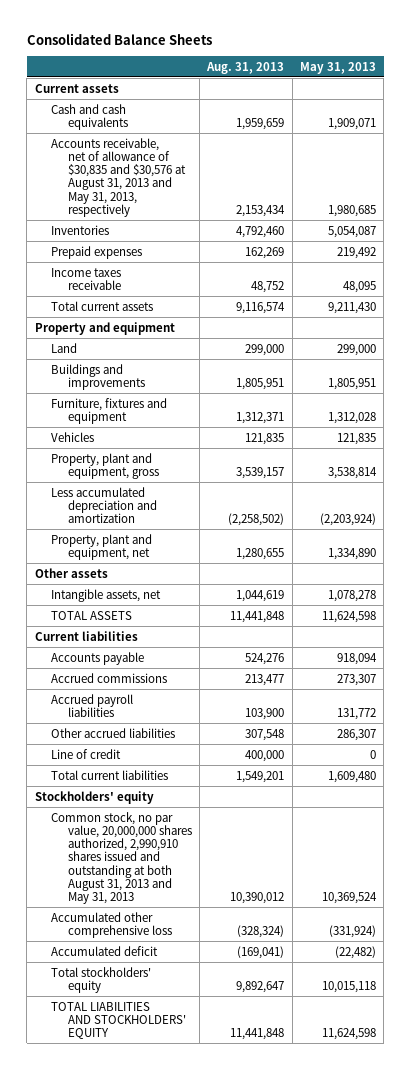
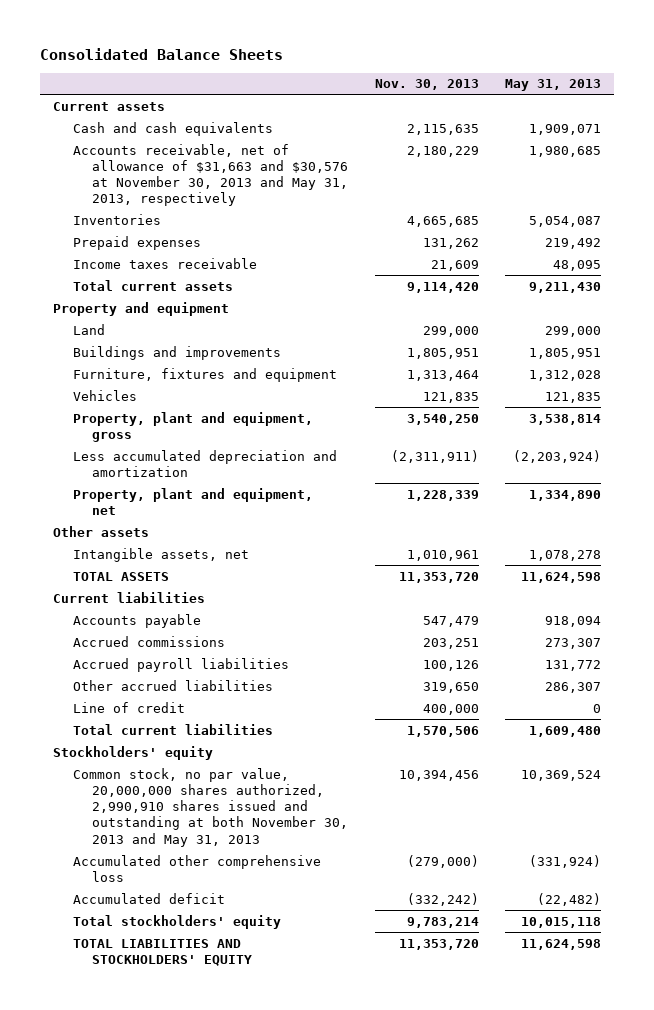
- | Aug. 31, 2013 | May 31, 2013
+ | Nov. 30, 2013 | May 31, 2013
- Accounts receivable, net of allowance of $30,835 and $30,576 at August 31, 2013 and May 31, 2013, respectively | 2,153,434 | 1,980,685
+ Accounts receivable, net of allowance of $31,663 and $30,576 at November 30, 2013 and May 31, 2013, respectively | 2,180,229 | 1,980,685
- Common stock, no par value, 20,000,000 shares authorized, 2,990,910 shares issued and outstanding at both August 31, 2013 and May 31, 2013 | 10,390,012 | 10,369,524
+ Common stock, no par value, 20,000,000 shares authorized, 2,990,910 shares issued and outstanding at both November 30, 2013 and May 31, 2013 | 10,394,456 | 10,369,524

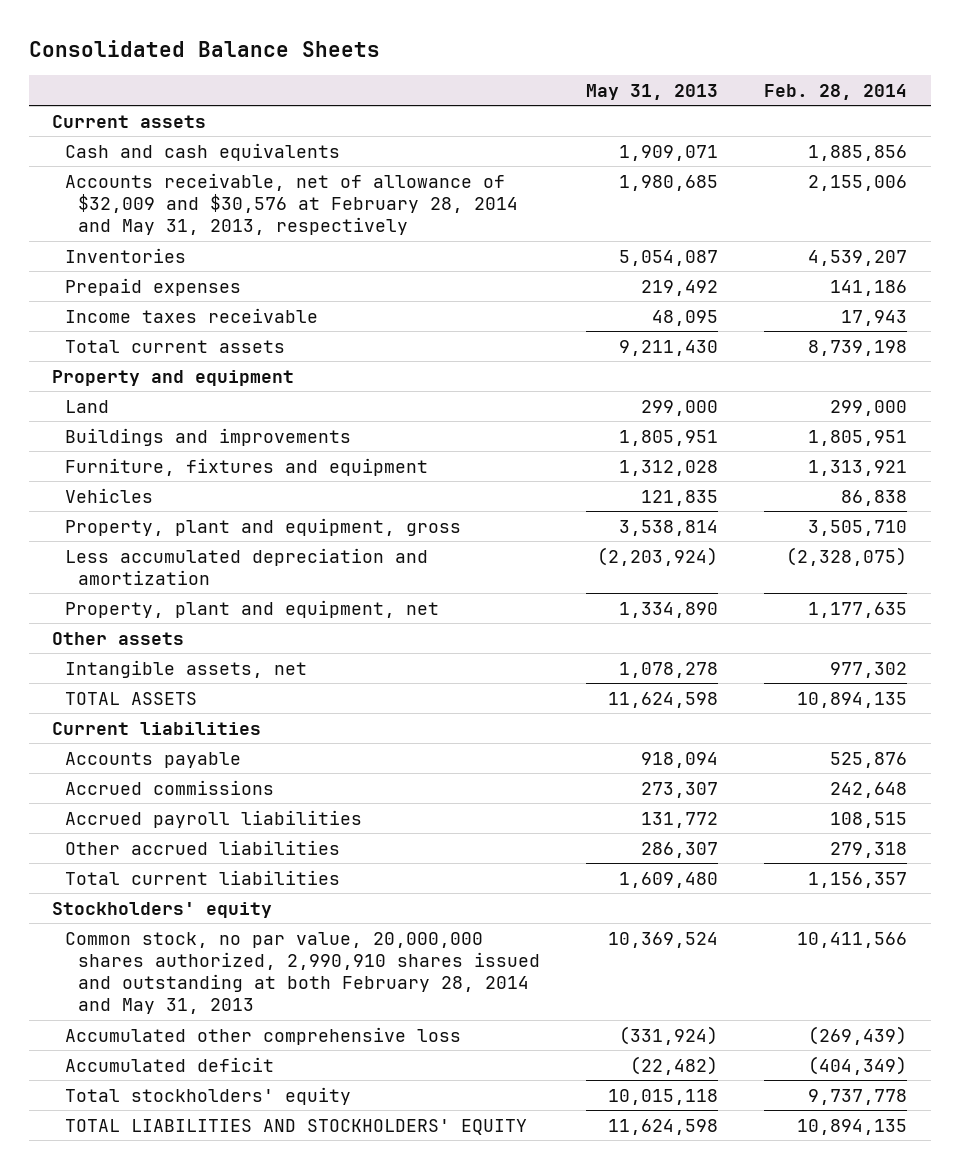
- | Nov. 30, 2013 | May 31, 2013
+ | May 31, 2013 | Feb. 28, 2014
- Accounts receivable, net of allowance of $31,663 and $30,576 at November 30, 2013 and May 31, 2013, respectively | 2,180,229 | 1,980,685
+ Accounts receivable, net of allowance of $32,009 and $30,576 at February 28, 2014 and May 31, 2013, respectively | 1,980,685 | 2,155,006
- Line of credit | 400,000 | 0
- Common stock, no par value, 20,000,000 shares authorized, 2,990,910 shares issued and outstanding at both November 30, 2013 and May 31, 2013 | 10,394,456 | 10,369,524
+ Common stock, no par value, 20,000,000 shares authorized, 2,990,910 shares issued and outstanding at both February 28, 2014 and May 31, 2013 | 10,369,524 | 10,411,566

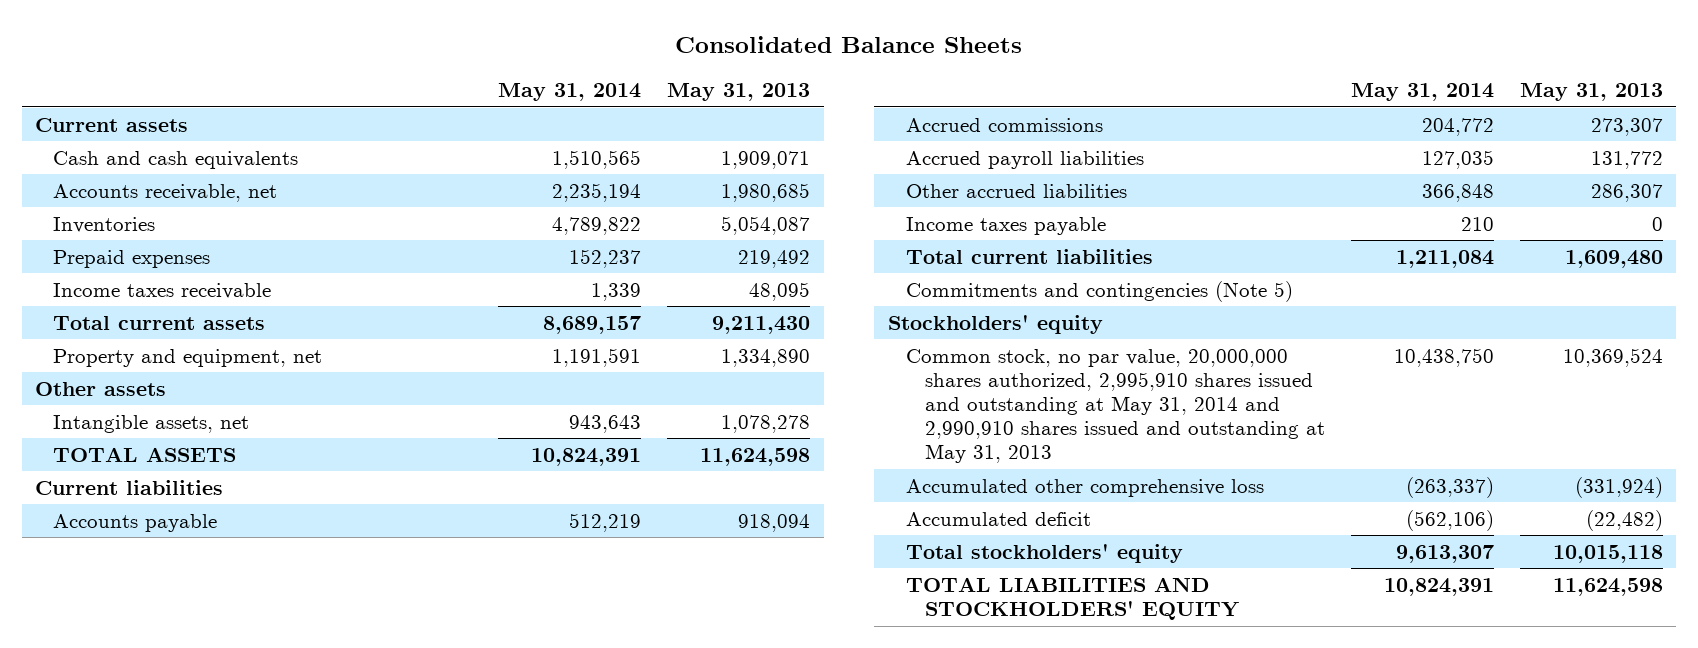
- | May 31, 2013 | Feb. 28, 2014
+ | May 31, 2014 | May 31, 2013
- Accounts receivable, net of allowance of $32,009 and $30,576 at February 28, 2014 and May 31, 2013, respectively | 1,980,685 | 2,155,006
+ Accounts receivable, net | 2,235,194 | 1,980,685
- Property and equipment
- Land | 299,000 | 299,000
- Buildings and improvements | 1,805,951 | 1,805,951
- Furniture, fixtures and equipment | 1,312,028 | 1,313,921
- Vehicles | 121,835 | 86,838
- Property, plant and equipment, gross | 3,538,814 | 3,505,710
- Less accumulated depreciation and amortization | (2,203,924) | (2,328,075)
- Property, plant and equipment, net | 1,334,890 | 1,177,635
+ Property and equipment, net | 1,191,591 | 1,334,890
+ Income taxes payable | 210 | 0
+ Commitments and contingencies (Note 5)
- Common stock, no par value, 20,000,000 shares authorized, 2,990,910 shares issued and outstanding at both February 28, 2014 and May 31, 2013 | 10,369,524 | 10,411,566
+ Common stock, no par value, 20,000,000 shares authorized, 2,995,910 shares issued and outstanding at May 31, 2014 and 2,990,910 shares issued and outstanding at May 31, 2013 | 10,438,750 | 10,369,524

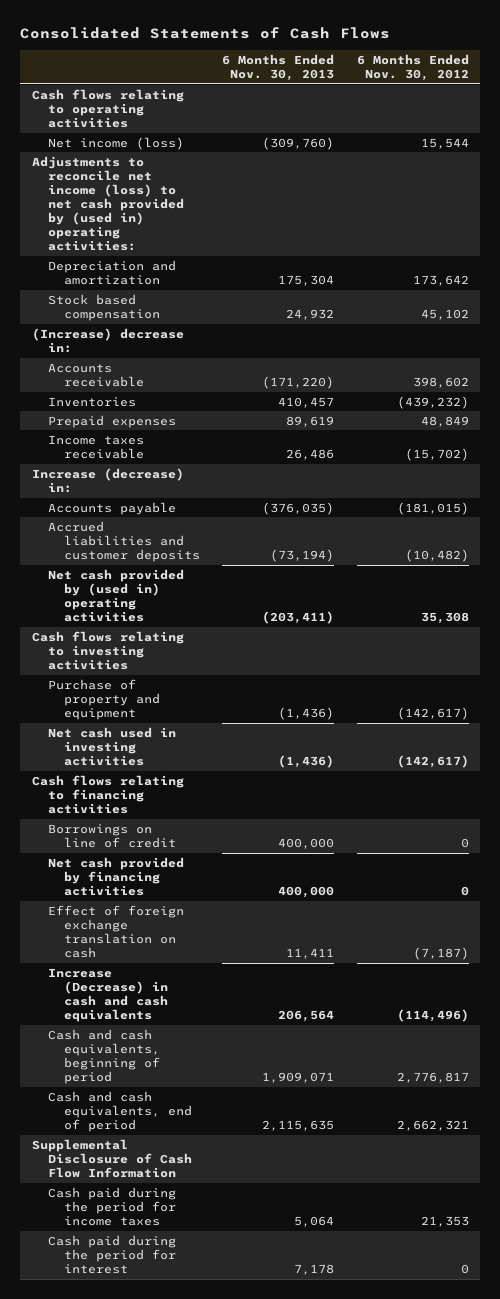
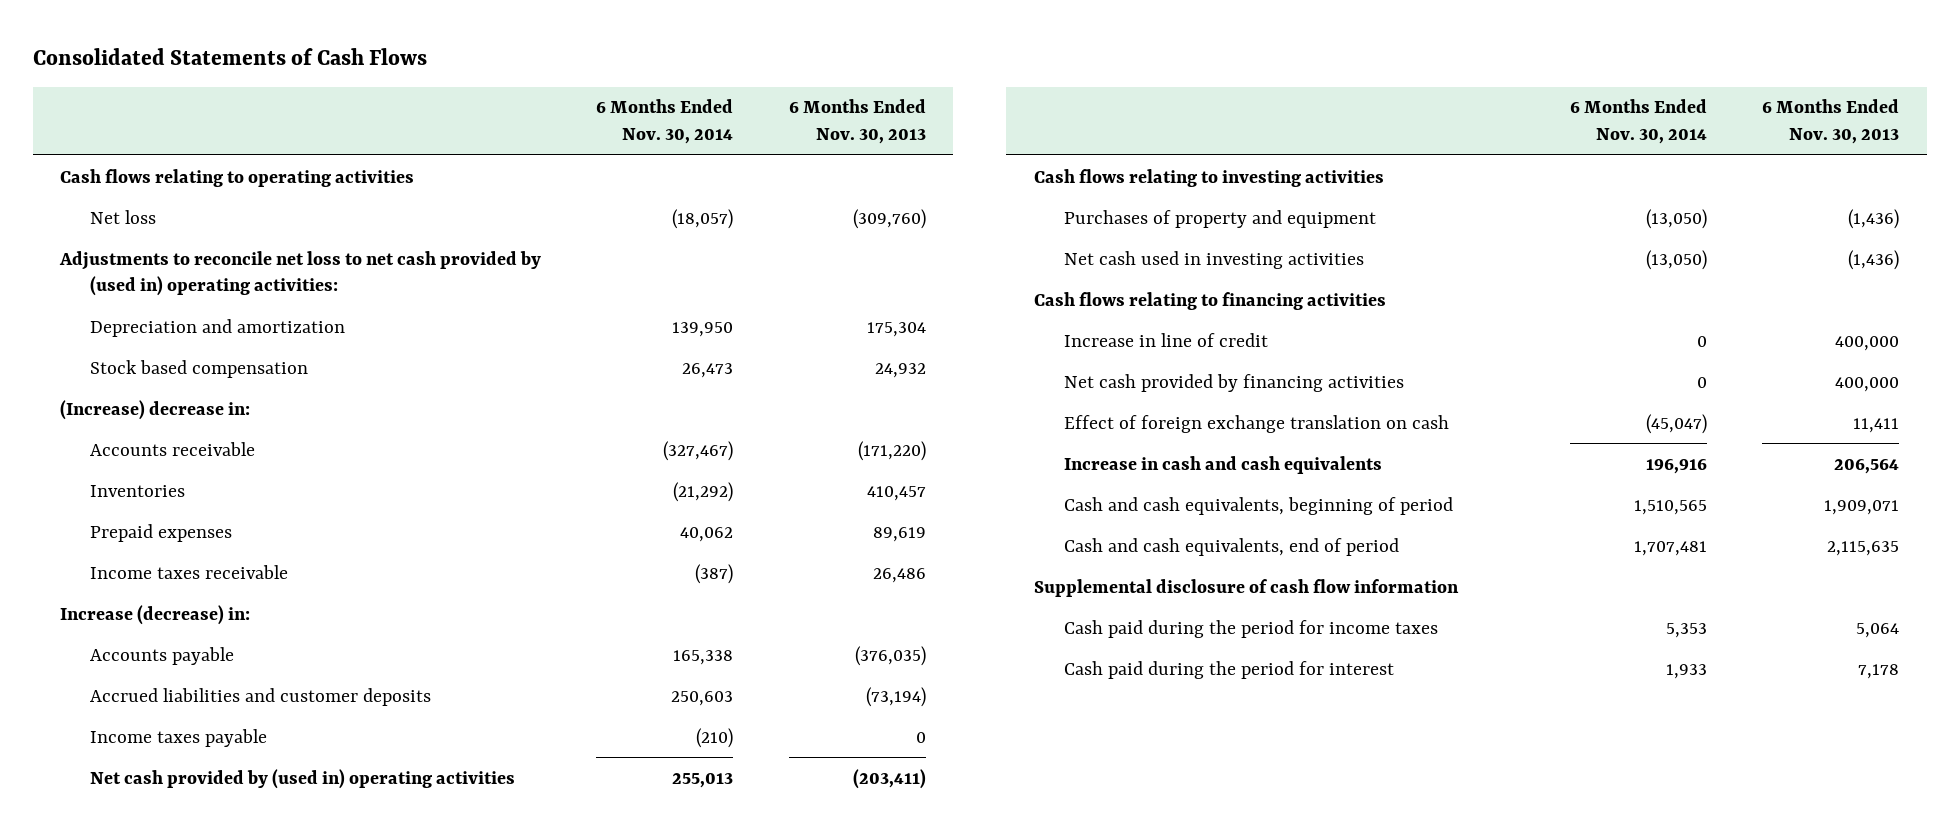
- | 6 Months Ended Nov. 30, 2013 | 6 Months Ended Nov. 30, 2012
+ | 6 Months Ended Nov. 30, 2014 | 6 Months Ended Nov. 30, 2013
- Net income (loss) | (309,760) | 15,544
- Adjustments to reconcile net income (loss) to net cash provided by (used in) operating activities:
+ Net loss | (18,057) | (309,760)
+ Adjustments to reconcile net loss to net cash provided by (used in) operating activities:
+ Income taxes payable | (210) | 0
- Purchase of property and equipment | (1,436) | (142,617)
+ Purchases of property and equipment | (13,050) | (1,436)
- Borrowings on line of credit | 400,000 | 0
+ Increase in line of credit | 0 | 400,000
- Increase (Decrease) in cash and cash equivalents | 206,564 | (114,496)
+ Increase in cash and cash equivalents | 196,916 | 206,564
- Supplemental Disclosure of Cash Flow Information
+ Supplemental disclosure of cash flow information

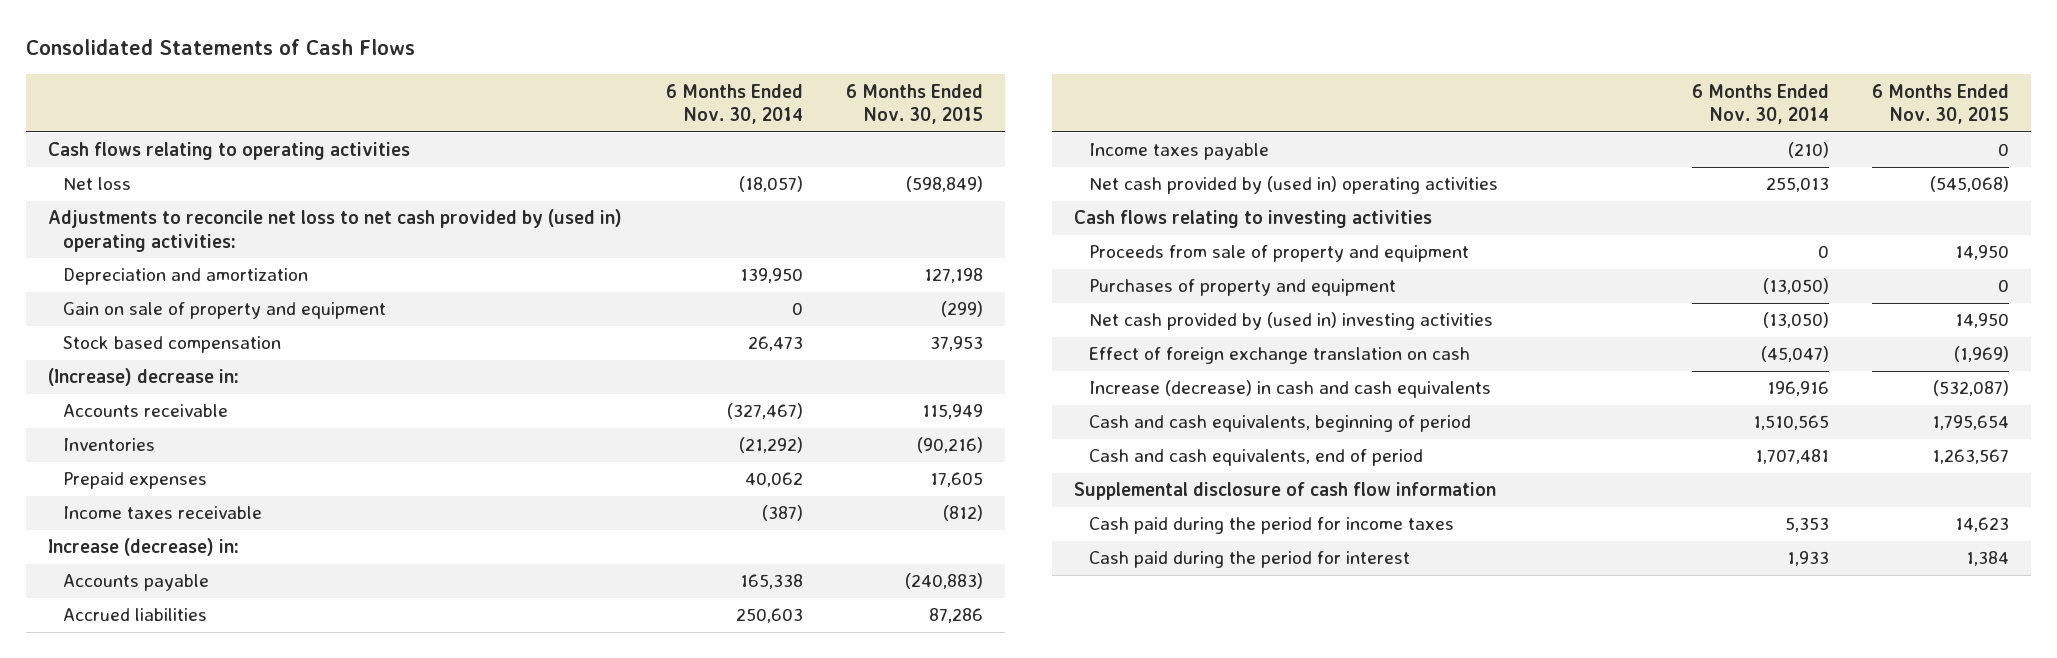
- | 6 Months Ended Nov. 30, 2014 | 6 Months Ended Nov. 30, 2013
+ | 6 Months Ended Nov. 30, 2014 | 6 Months Ended Nov. 30, 2015
+ Gain on sale of property and equipment | 0 | (299)
- Accrued liabilities and customer deposits | 250,603 | (73,194)
+ Accrued liabilities | 250,603 | 87,286
+ Proceeds from sale of property and equipment | 0 | 14,950
- Net cash used in investing activities | (13,050) | (1,436)
- Cash flows relating to financing activities
- Increase in line of credit | 0 | 400,000
- Net cash provided by financing activities | 0 | 400,000
+ Net cash provided by (used in) investing activities | (13,050) | 14,950
- Increase in cash and cash equivalents | 196,916 | 206,564
+ Increase (decrease) in cash and cash equivalents | 196,916 | (532,087)

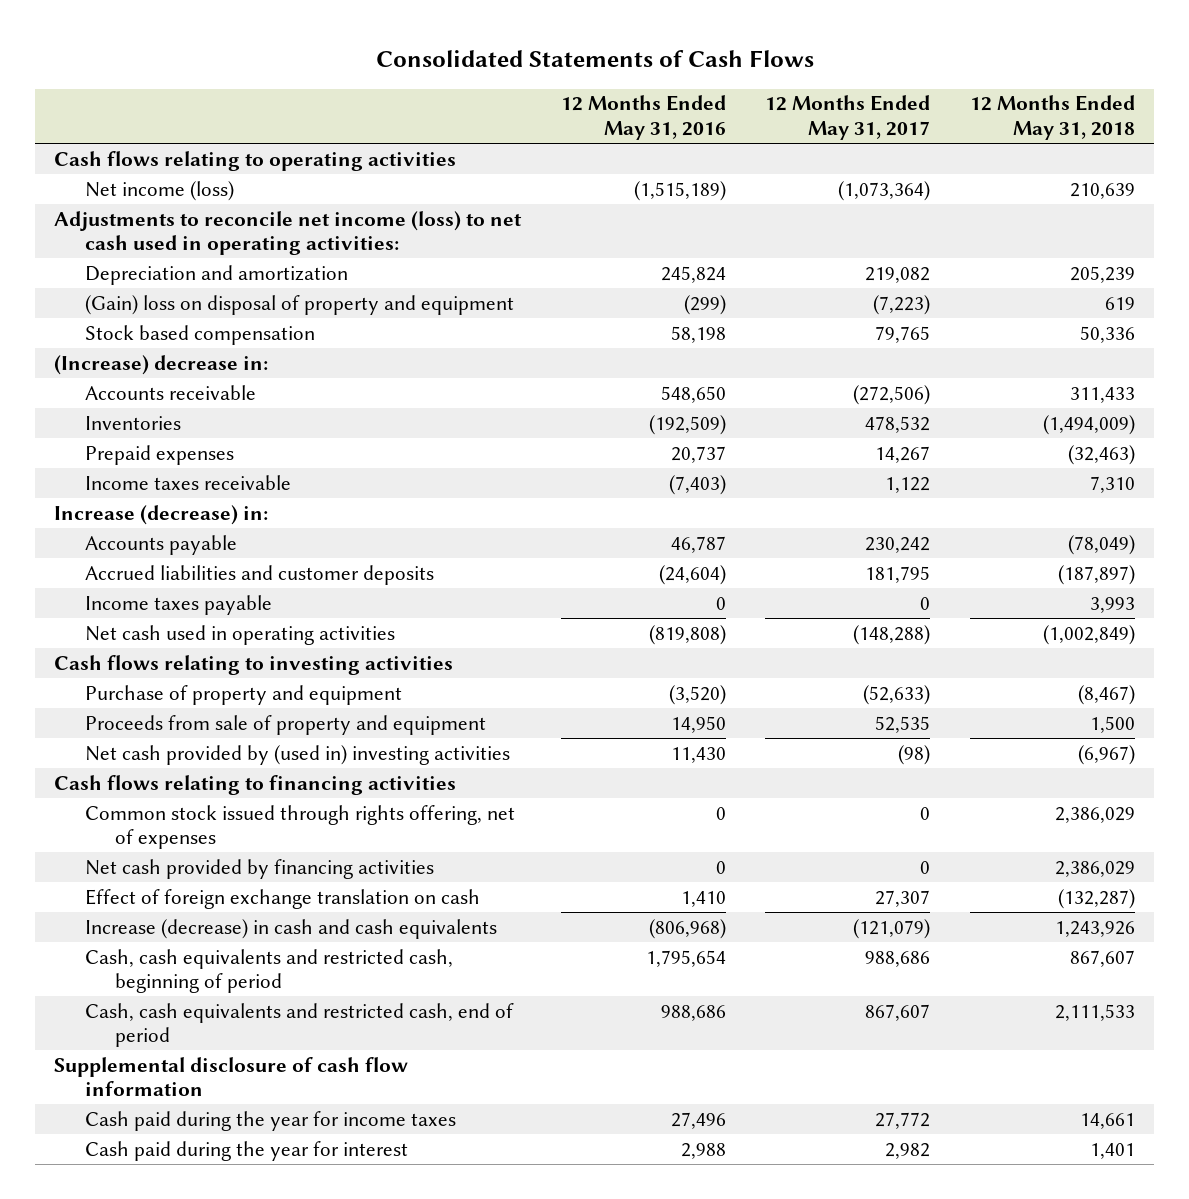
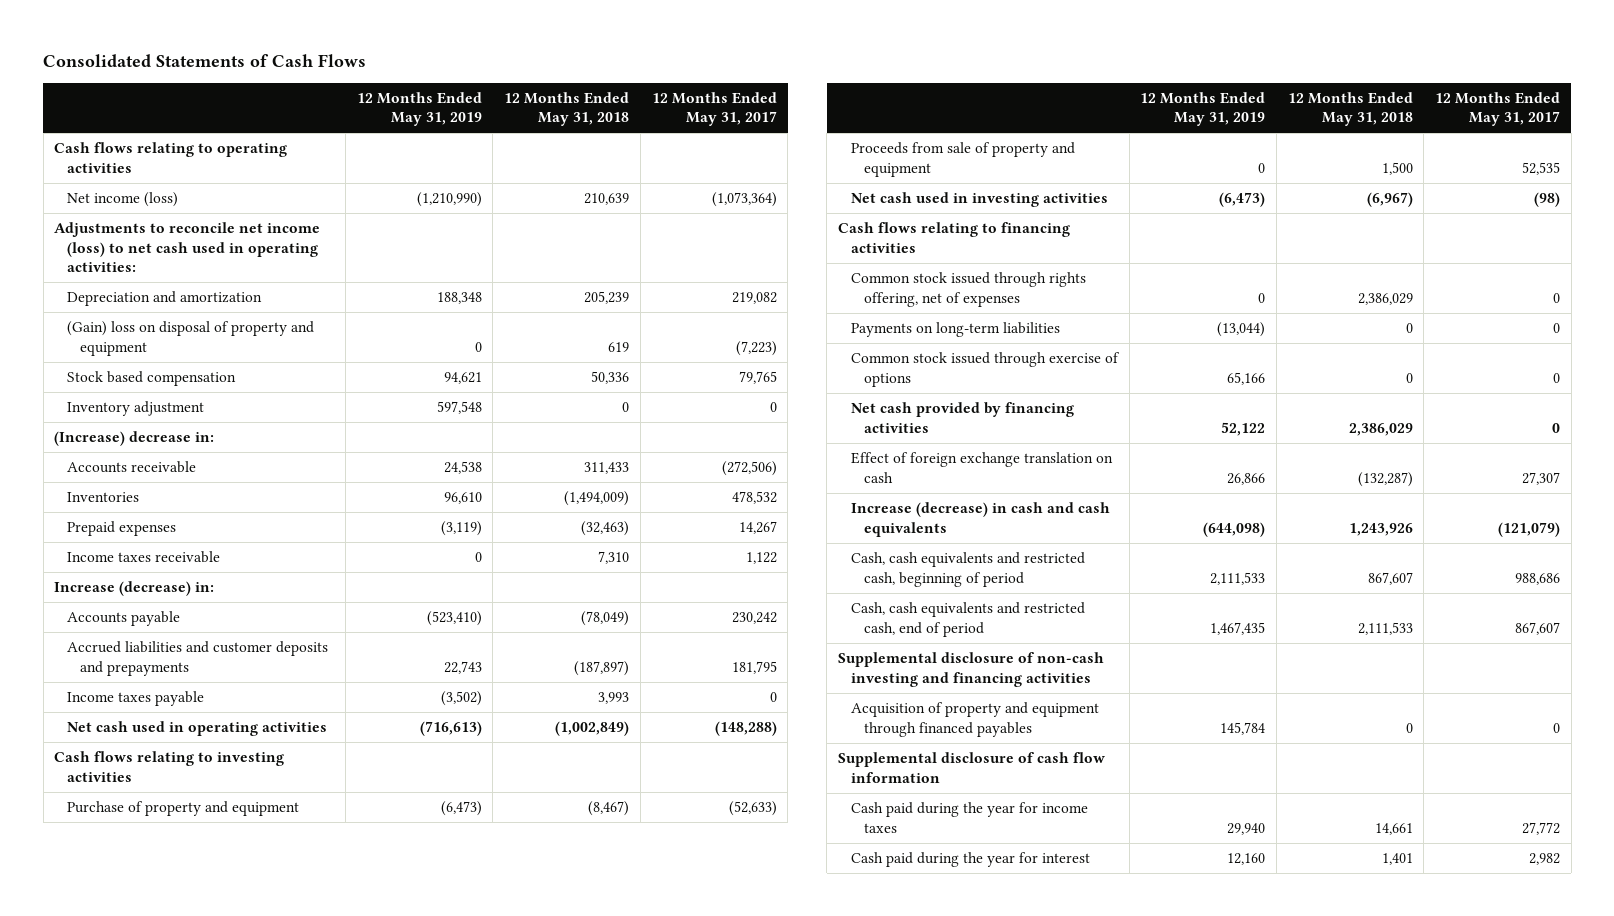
- | 12 Months Ended May 31, 2016 | 12 Months Ended May 31, 2017 | 12 Months Ended May 31, 2018
+ | 12 Months Ended May 31, 2019 | 12 Months Ended May 31, 2018 | 12 Months Ended May 31, 2017
+ Inventory adjustment | 597,548 | 0 | 0
- Accrued liabilities and customer deposits | (24,604) | 181,795 | (187,897)
+ Accrued liabilities and customer deposits and prepayments | 22,743 | (187,897) | 181,795
- Net cash provided by (used in) investing activities | 11,430 | (98) | (6,967)
+ Net cash used in investing activities | (6,473) | (6,967) | (98)
+ Payments on long-term liabilities | (13,044) | 0 | 0
+ Common stock issued through exercise of options | 65,166 | 0 | 0
+ Supplemental disclosure of non-cash investing and financing activities
+ Acquisition of property and equipment through financed payables | 145,784 | 0 | 0

